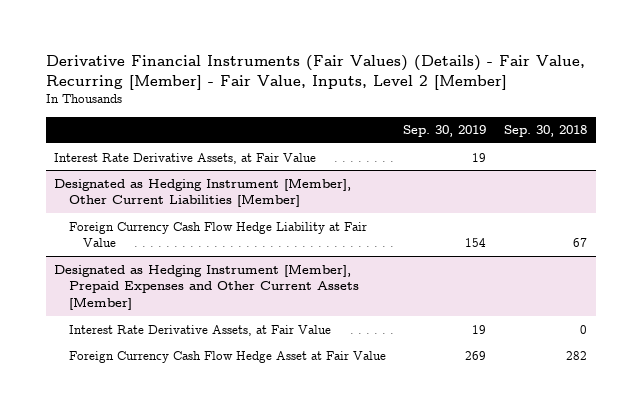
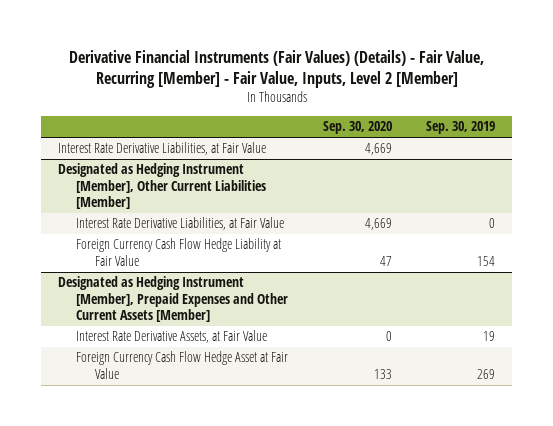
- | Sep. 30, 2019 | Sep. 30, 2018
+ | Sep. 30, 2020 | Sep. 30, 2019
- Interest Rate Derivative Assets, at Fair Value | 19 |
+ Interest Rate Derivative Liabilities, at Fair Value | 4,669 |
@ Designated as Hedging Instrument [Member], Other Current Liabilities [Member]
+ Interest Rate Derivative Liabilities, at Fair Value | 4,669 | 0

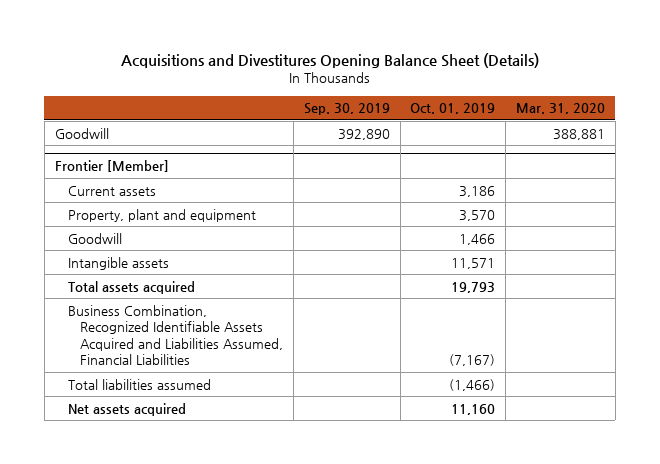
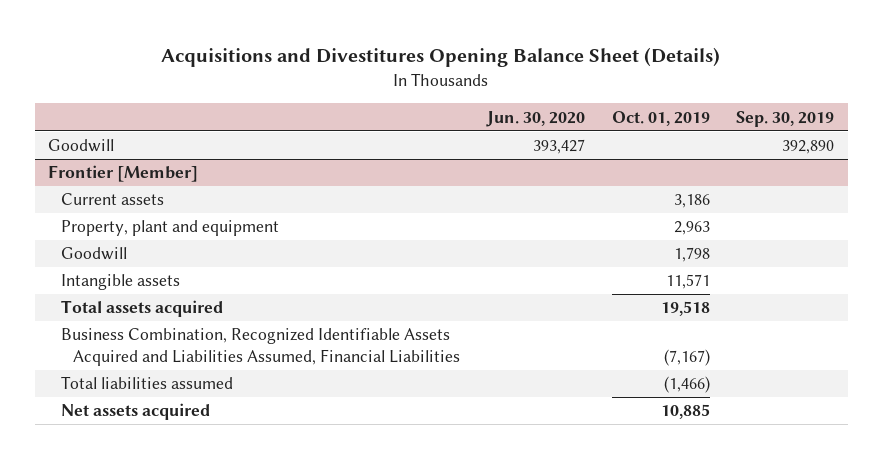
- | Sep. 30, 2019 | Oct. 01, 2019 | Mar. 31, 2020
+ | Jun. 30, 2020 | Oct. 01, 2019 | Sep. 30, 2019
@ Frontier [Member]
- Property, plant and equipment | | 3,570 |
- Goodwill | | 1,466 |
+ Property, plant and equipment | | 2,963 |
+ Goodwill | | 1,798 |
- Total assets acquired | | 19,793 |
+ Total assets acquired | | 19,518 |
- Net assets acquired | | 11,160 |
+ Net assets acquired | | 10,885 |

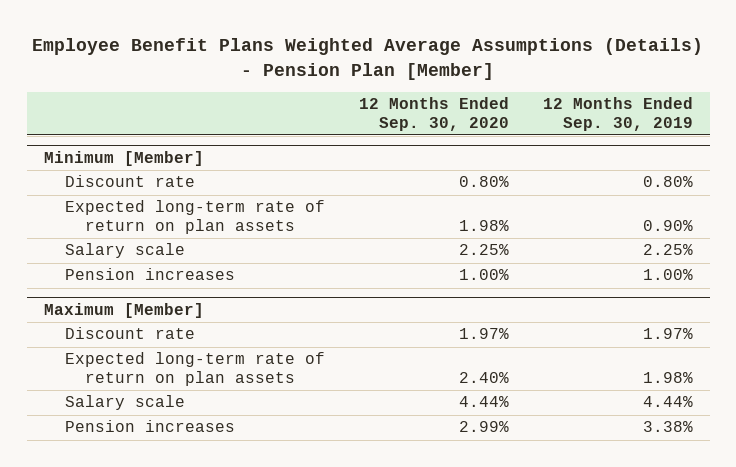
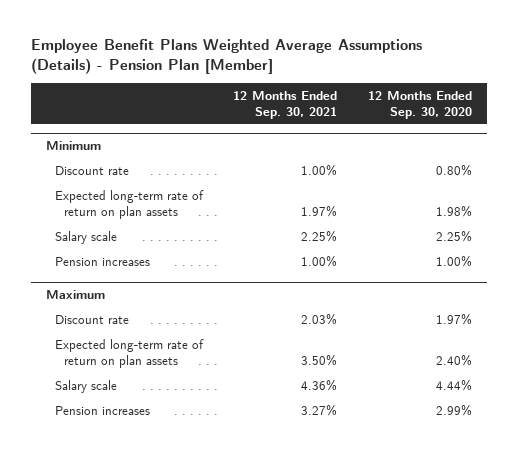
- | 12 Months Ended Sep. 30, 2020 | 12 Months Ended Sep. 30, 2019
+ | 12 Months Ended Sep. 30, 2021 | 12 Months Ended Sep. 30, 2020
- Minimum [Member]
+ Minimum
- Maximum [Member]
+ Maximum

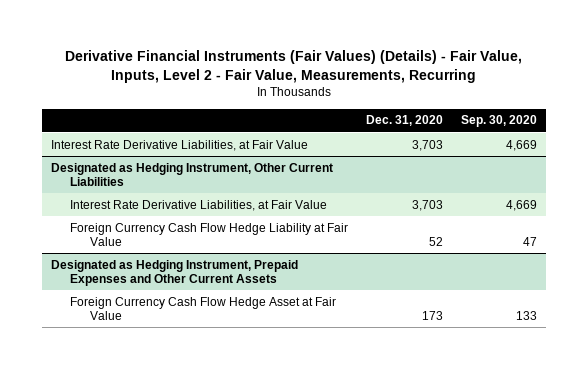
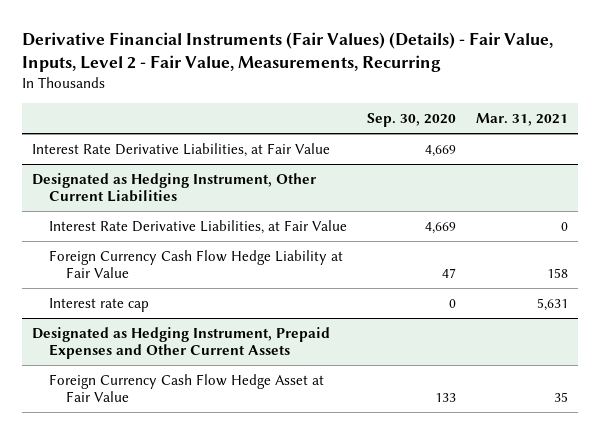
- | Dec. 31, 2020 | Sep. 30, 2020
+ | Sep. 30, 2020 | Mar. 31, 2021
@ Designated as Hedging Instrument, Other Current Liabilities
+ Interest rate cap | 0 | 5,631

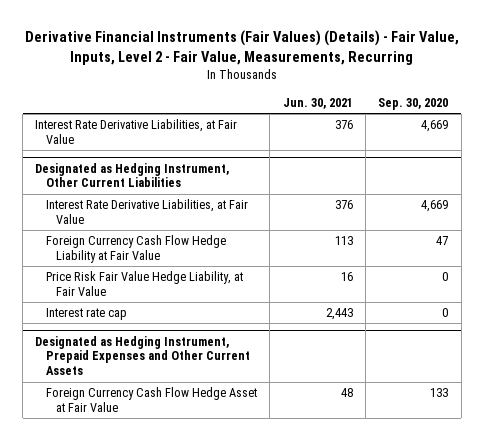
- | Sep. 30, 2020 | Mar. 31, 2021
+ | Jun. 30, 2021 | Sep. 30, 2020
@ Designated as Hedging Instrument, Other Current Liabilities
+ Price Risk Fair Value Hedge Liability, at Fair Value | 16 | 0

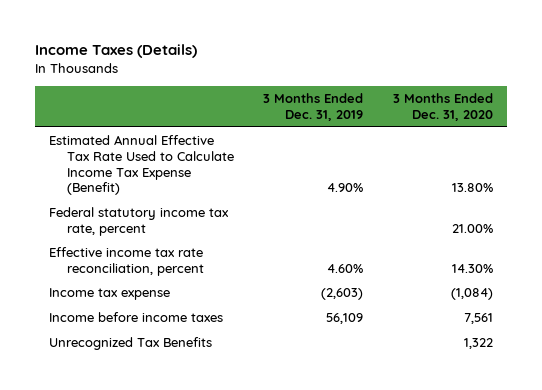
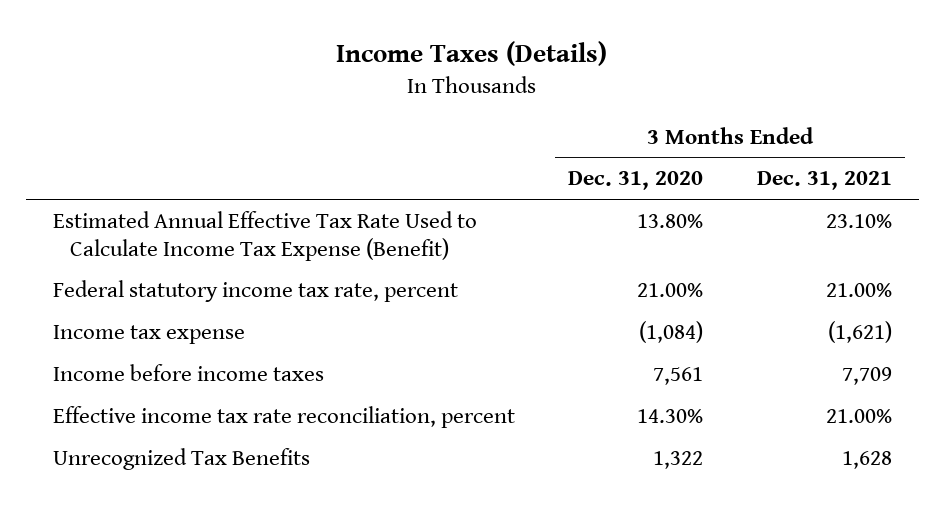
- | 3 Months Ended Dec. 31, 2019 | 3 Months Ended Dec. 31, 2020
+ | 3 Months Ended Dec. 31, 2020 | 3 Months Ended Dec. 31, 2021
moved down: Effective income tax rate reconciliation, percent | 14.30% | 21.00%

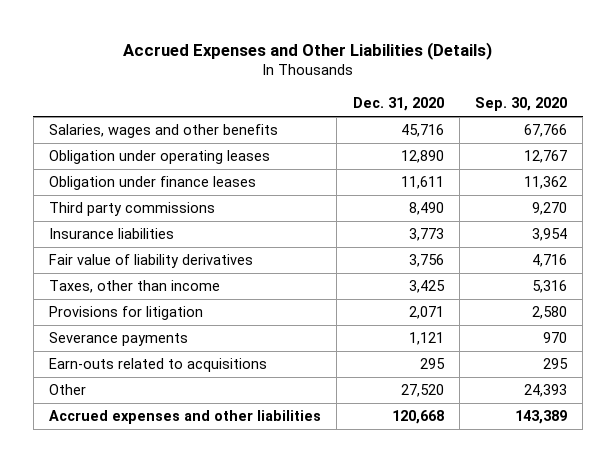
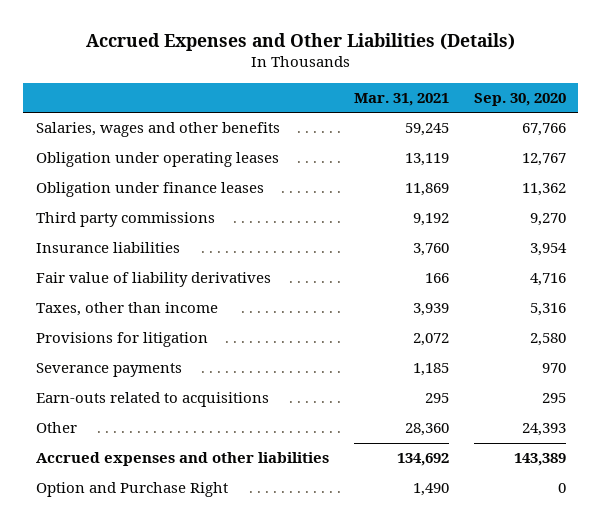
- | Dec. 31, 2020 | Sep. 30, 2020
+ | Mar. 31, 2021 | Sep. 30, 2020
+ Option and Purchase Right | 1,490 | 0

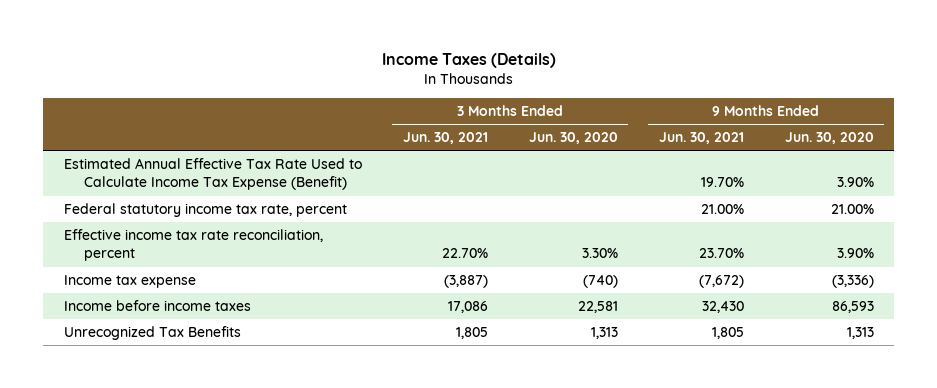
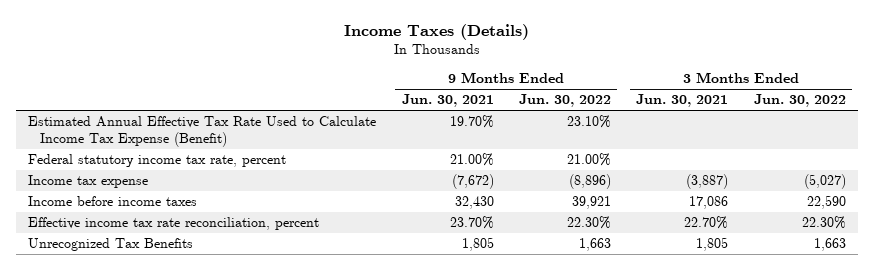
- | 3 Months Ended Jun. 30, 2021 | 3 Months Ended Jun. 30, 2020 | 9 Months Ended Jun. 30, 2021 | 9 Months Ended Jun. 30, 2020
+ | 9 Months Ended Jun. 30, 2021 | 9 Months Ended Jun. 30, 2022 | 3 Months Ended Jun. 30, 2021 | 3 Months Ended Jun. 30, 2022
moved down: Effective income tax rate reconciliation, percent | 23.70% | 22.30% | 22.70% | 22.30%

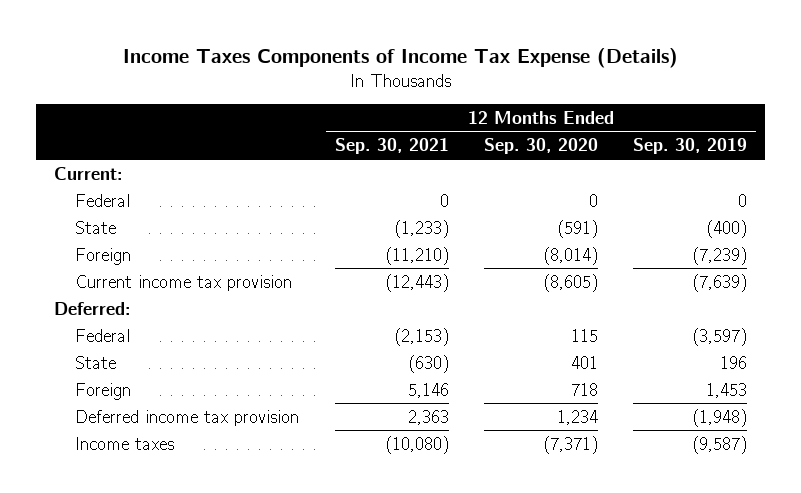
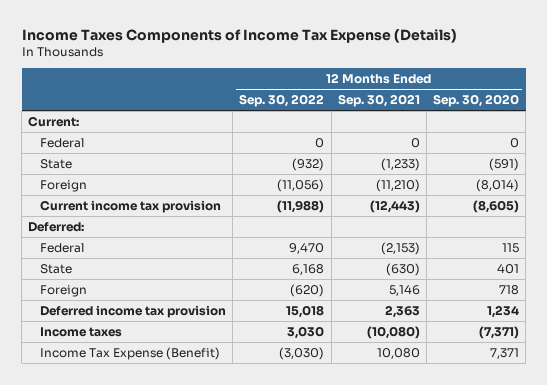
- | 12 Months Ended Sep. 30, 2021 | 12 Months Ended Sep. 30, 2020 | 12 Months Ended Sep. 30, 2019
+ | 12 Months Ended Sep. 30, 2022 | 12 Months Ended Sep. 30, 2021 | 12 Months Ended Sep. 30, 2020
+ Income Tax Expense (Benefit) | (3,030) | 10,080 | 7,371

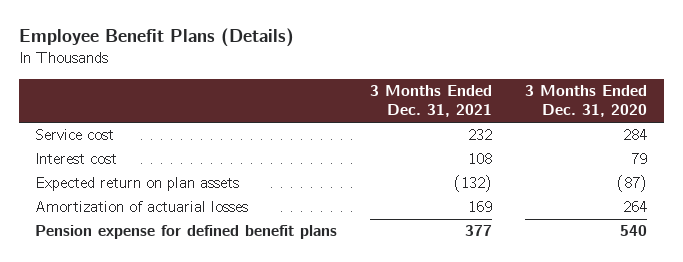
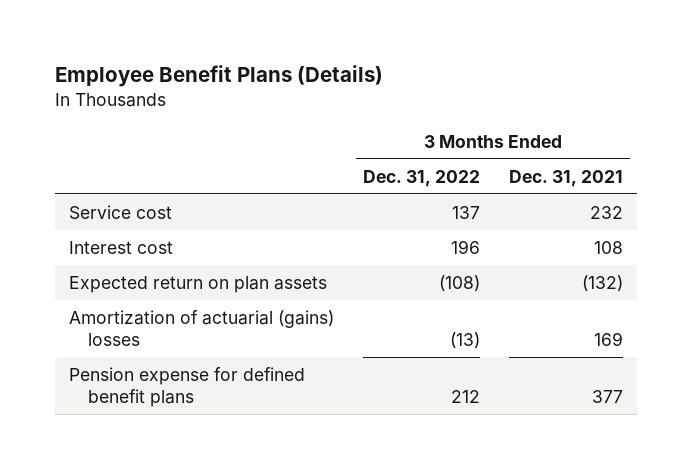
- | 3 Months Ended Dec. 31, 2021 | 3 Months Ended Dec. 31, 2020
+ | 3 Months Ended Dec. 31, 2022 | 3 Months Ended Dec. 31, 2021
- Amortization of actuarial losses | 169 | 264
+ Amortization of actuarial (gains) losses | (13) | 169

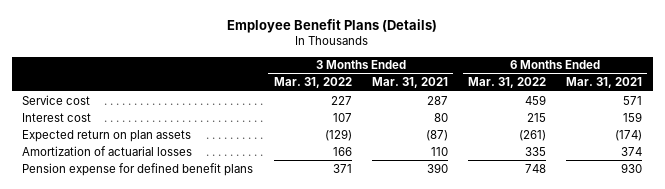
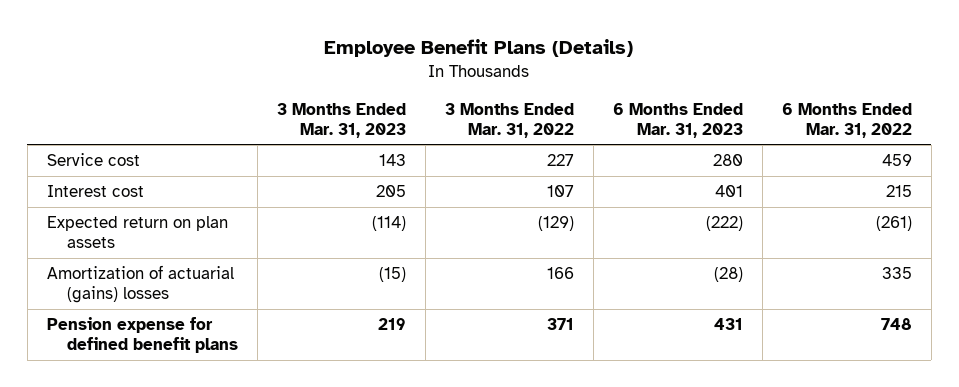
- | 3 Months Ended Mar. 31, 2022 | 3 Months Ended Mar. 31, 2021 | 6 Months Ended Mar. 31, 2022 | 6 Months Ended Mar. 31, 2021
+ | 3 Months Ended Mar. 31, 2023 | 3 Months Ended Mar. 31, 2022 | 6 Months Ended Mar. 31, 2023 | 6 Months Ended Mar. 31, 2022
- Amortization of actuarial losses | 166 | 110 | 335 | 374
+ Amortization of actuarial (gains) losses | (15) | 166 | (28) | 335

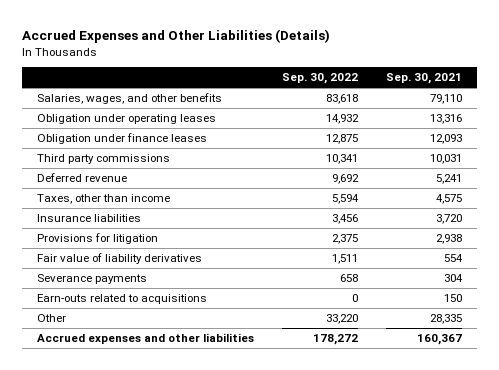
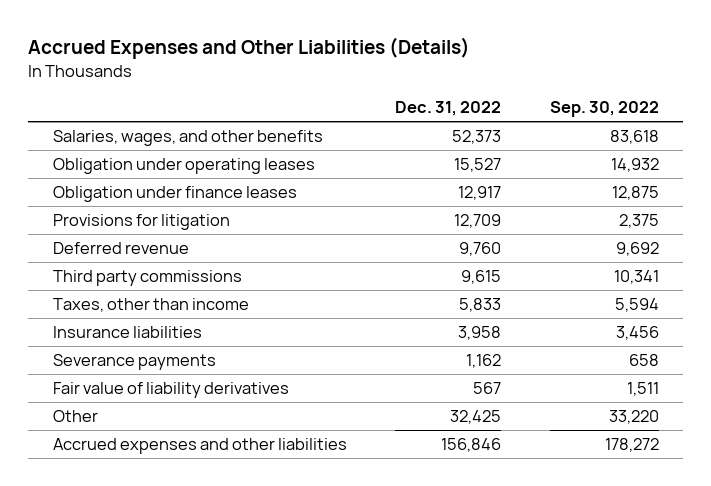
- | Sep. 30, 2022 | Sep. 30, 2021
+ | Dec. 31, 2022 | Sep. 30, 2022
moved up: Provisions for litigation | 12,709 | 2,375
moved down: Third party commissions | 9,615 | 10,341
- Earn-outs related to acquisitions | 0 | 150
moved down: Fair value of liability derivatives | 567 | 1,511

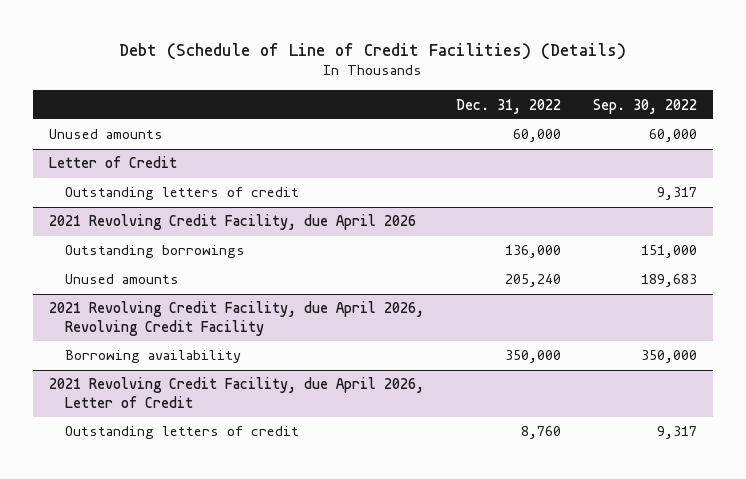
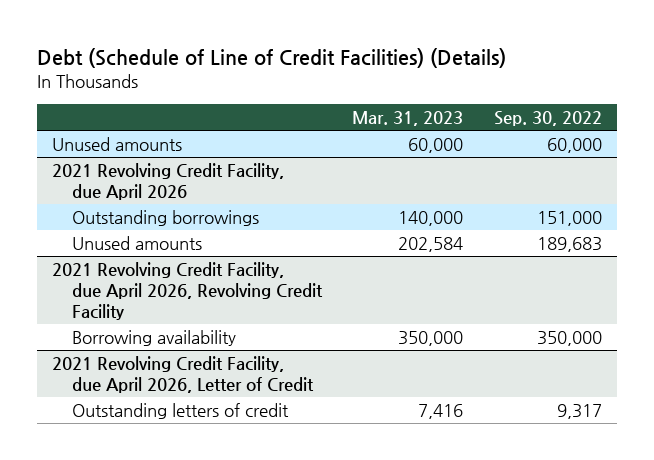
- | Dec. 31, 2022 | Sep. 30, 2022
+ | Mar. 31, 2023 | Sep. 30, 2022
- Letter of Credit
- Outstanding letters of credit | | 9,317

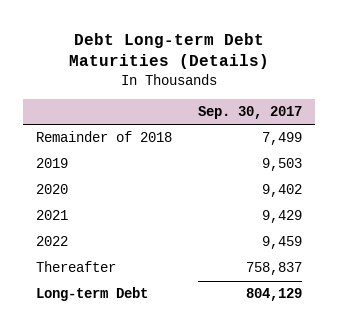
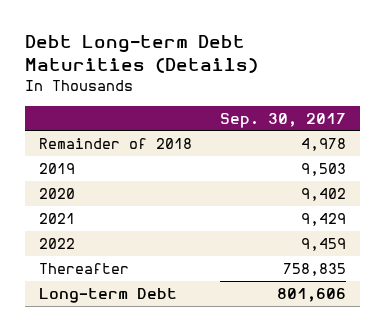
- Remainder of 2018 | 7,499
+ Remainder of 2018 | 4,978
- Thereafter | 758,837
- Long-term Debt | 804,129
+ Thereafter | 758,835
+ Long-term Debt | 801,606

